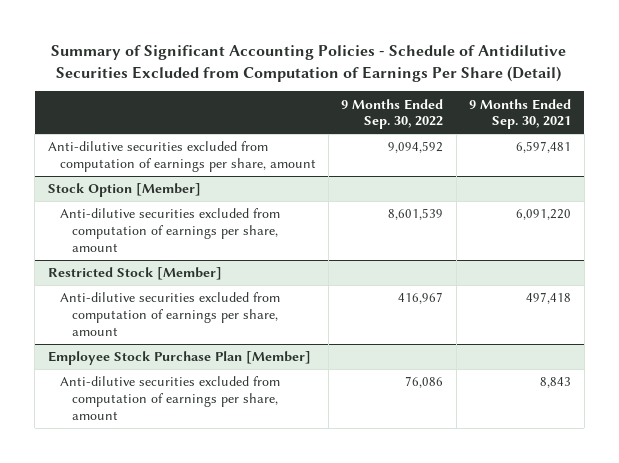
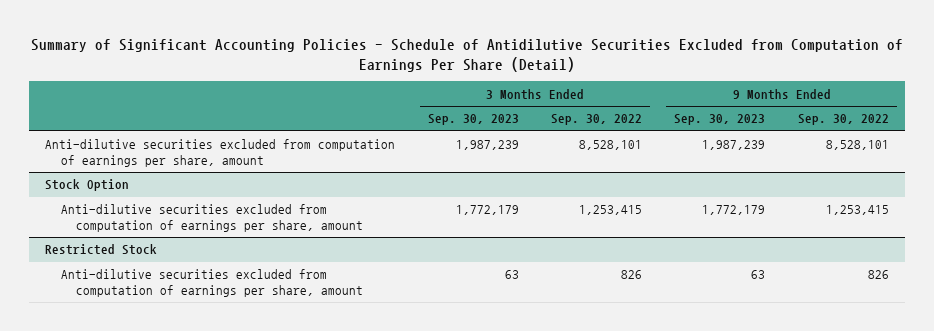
- | 9 Months Ended Sep. 30, 2022 | 9 Months Ended Sep. 30, 2021
+ | 3 Months Ended Sep. 30, 2023 | 3 Months Ended Sep. 30, 2022 | 9 Months Ended Sep. 30, 2023 | 9 Months Ended Sep. 30, 2022
- Anti-dilutive securities excluded from computation of earnings per share, amount | 9,094,592 | 6,597,481
- Stock Option [Member]
- Anti-dilutive securities excluded from computation of earnings per share, amount | 8,601,539 | 6,091,220
- Restricted Stock [Member]
- Anti-dilutive securities excluded from computation of earnings per share, amount | 416,967 | 497,418
- Employee Stock Purchase Plan [Member]
- Anti-dilutive securities excluded from computation of earnings per share, amount | 76,086 | 8,843
+ Anti-dilutive securities excluded from computation of earnings per share, amount | 1,987,239 | 8,528,101 | 1,987,239 | 8,528,101
+ Stock Option
+ Anti-dilutive securities excluded from computation of earnings per share, amount | 1,772,179 | 1,253,415 | 1,772,179 | 1,253,415
+ Restricted Stock
+ Anti-dilutive securities excluded from computation of earnings per share, amount | 63 | 826 | 63 | 826

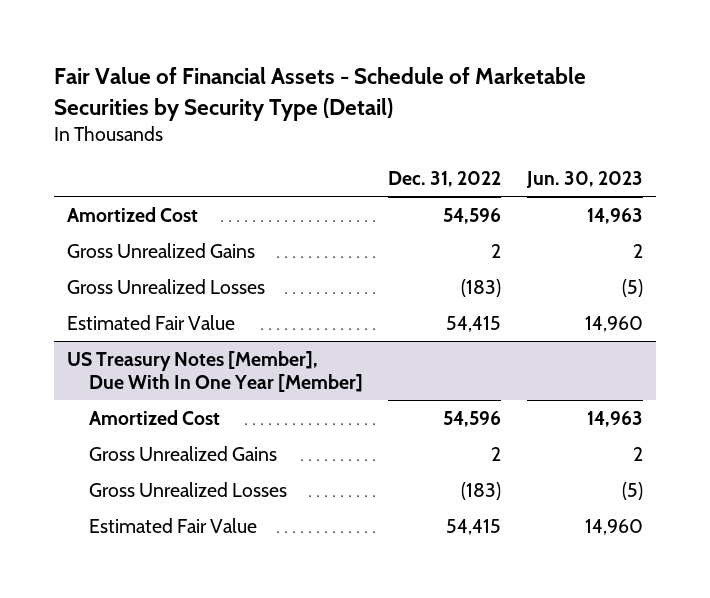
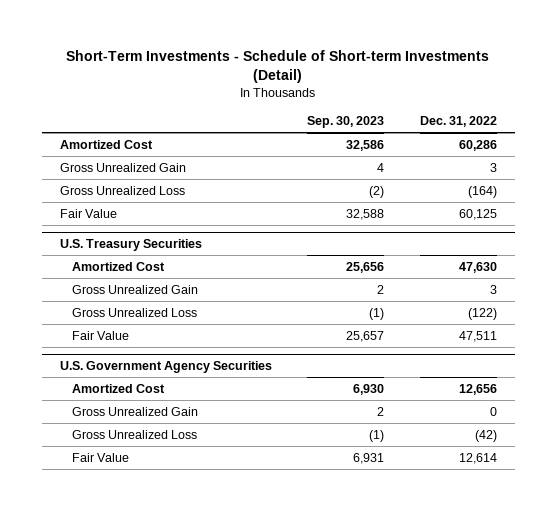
- Fair Value of Financial Assets - Schedule of Marketable Securities by Security Type (Detail)
+ Short-Term Investments - Schedule of Short-term Investments (Detail)
- | Dec. 31, 2022 | Jun. 30, 2023
+ | Sep. 30, 2023 | Dec. 31, 2022
- Amortized Cost | 54,596 | 14,963
- Gross Unrealized Gains | 2 | 2
- Gross Unrealized Losses | (183) | (5)
- Estimated Fair Value | 54,415 | 14,960
- US Treasury Notes [Member], Due With In One Year [Member]
- Amortized Cost | 54,596 | 14,963
- Gross Unrealized Gains | 2 | 2
- Gross Unrealized Losses | (183) | (5)
- Estimated Fair Value | 54,415 | 14,960
+ Amortized Cost | 32,586 | 60,286
+ Gross Unrealized Gain | 4 | 3
+ Gross Unrealized Loss | (2) | (164)
+ Fair Value | 32,588 | 60,125
+ U.S. Treasury Securities
+ Amortized Cost | 25,656 | 47,630
+ Gross Unrealized Gain | 2 | 3
+ Gross Unrealized Loss | (1) | (122)
+ Fair Value | 25,657 | 47,511
+ U.S. Government Agency Securities
+ Amortized Cost | 6,930 | 12,656
+ Gross Unrealized Gain | 2 | 0
+ Gross Unrealized Loss | (1) | (42)
+ Fair Value | 6,931 | 12,614

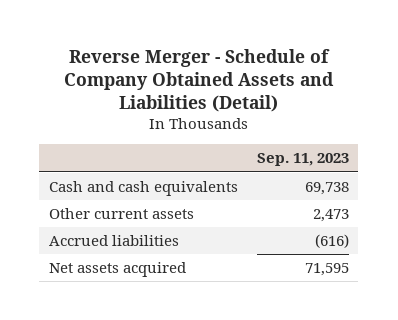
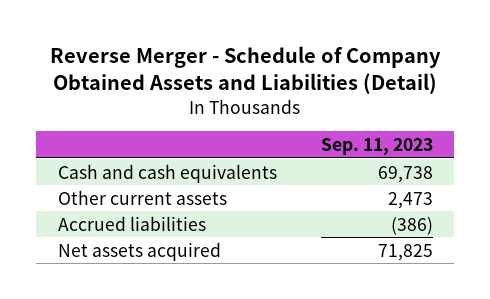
- Accrued liabilities | (616)
- Net assets acquired | 71,595
+ Accrued liabilities | (386)
+ Net assets acquired | 71,825

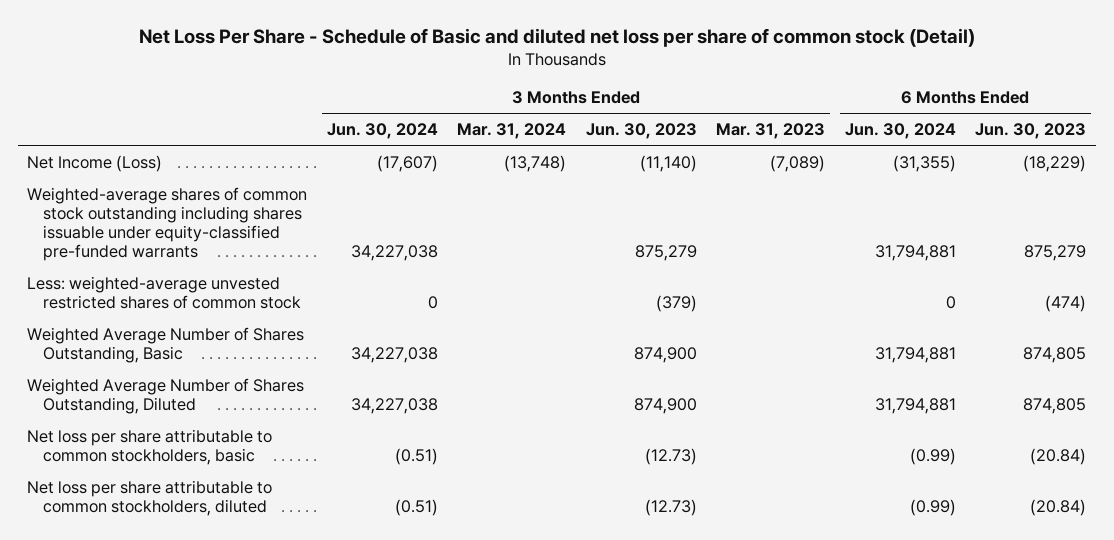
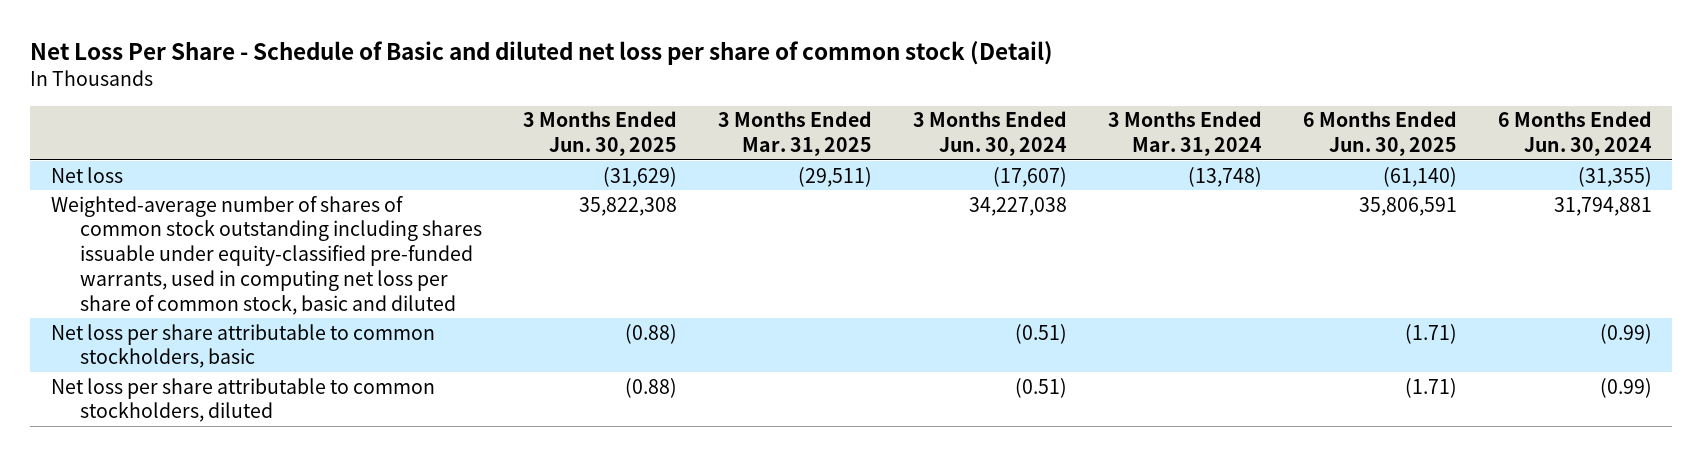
- | 3 Months Ended Jun. 30, 2024 | 3 Months Ended Mar. 31, 2024 | 3 Months Ended Jun. 30, 2023 | 3 Months Ended Mar. 31, 2023 | 6 Months Ended Jun. 30, 2024 | 6 Months Ended Jun. 30, 2023
+ | 3 Months Ended Jun. 30, 2025 | 3 Months Ended Mar. 31, 2025 | 3 Months Ended Jun. 30, 2024 | 3 Months Ended Mar. 31, 2024 | 6 Months Ended Jun. 30, 2025 | 6 Months Ended Jun. 30, 2024
- Net Income (Loss) | (17,607) | (13,748) | (11,140) | (7,089) | (31,355) | (18,229)
- Weighted-average shares of common stock outstanding including shares issuable under equity-classified pre-funded warrants | 34,227,038 | | 875,279 | | 31,794,881 | 875,279
- Less: weighted-average unvested restricted shares of common stock | 0 | | (379) | | 0 | (474)
- Weighted Average Number of Shares Outstanding, Basic | 34,227,038 | | 874,900 | | 31,794,881 | 874,805
- Weighted Average Number of Shares Outstanding, Diluted | 34,227,038 | | 874,900 | | 31,794,881 | 874,805
+ Net loss | (31,629) | (29,511) | (17,607) | (13,748) | (61,140) | (31,355)
+ Weighted-average number of shares of common stock outstanding including shares issuable under equity-classified pre-funded warrants, used in computing net loss per share of common stock, basic and diluted | 35,822,308 | | 34,227,038 | | 35,806,591 | 31,794,881

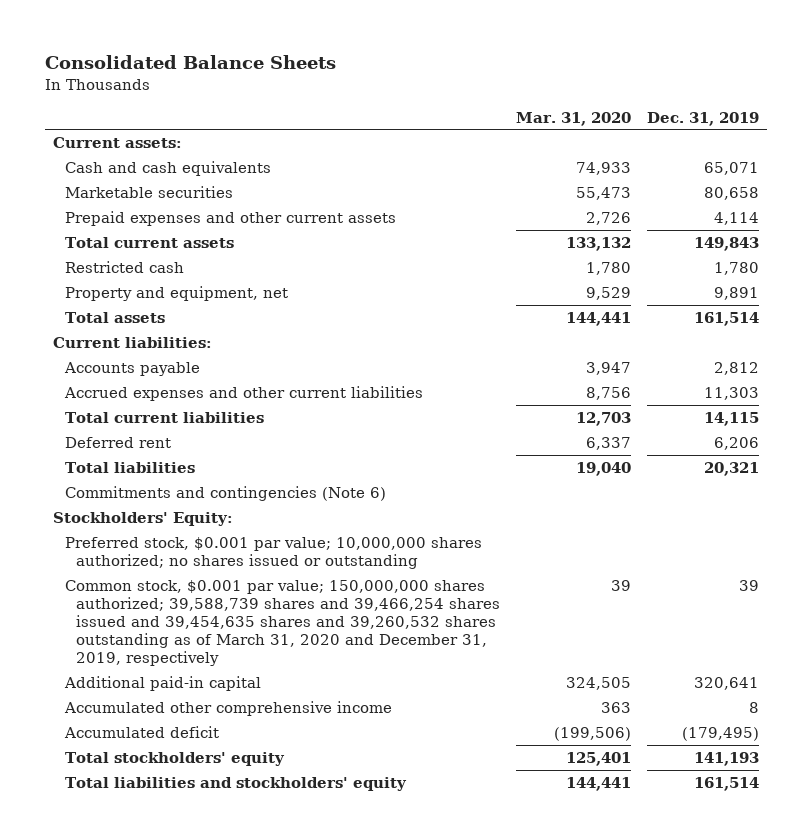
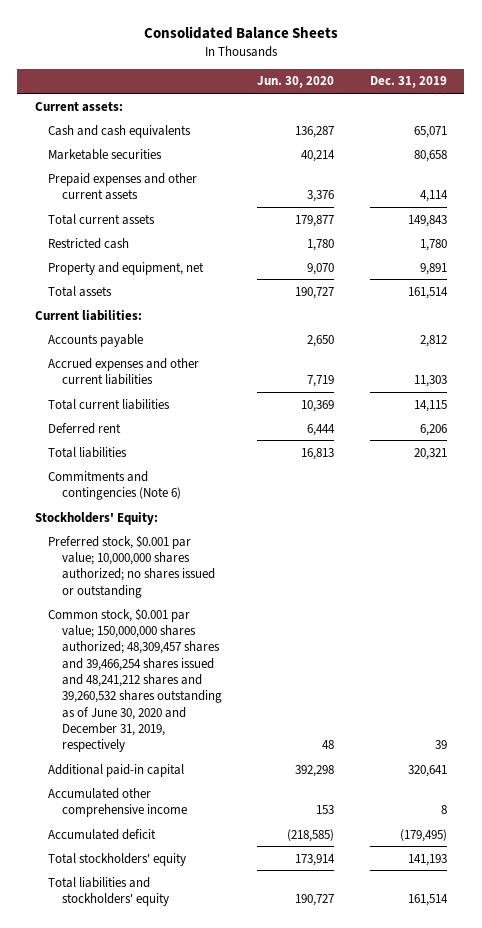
- | Mar. 31, 2020 | Dec. 31, 2019
+ | Jun. 30, 2020 | Dec. 31, 2019
- Common stock, $0.001 par value; 150,000,000 shares authorized; 39,588,739 shares and 39,466,254 shares issued and 39,454,635 shares and 39,260,532 shares outstanding as of March 31, 2020 and December 31, 2019, respectively | 39 | 39
+ Common stock, $0.001 par value; 150,000,000 shares authorized; 48,309,457 shares and 39,466,254 shares issued and 48,241,212 shares and 39,260,532 shares outstanding as of June 30, 2020 and December 31, 2019, respectively | 48 | 39

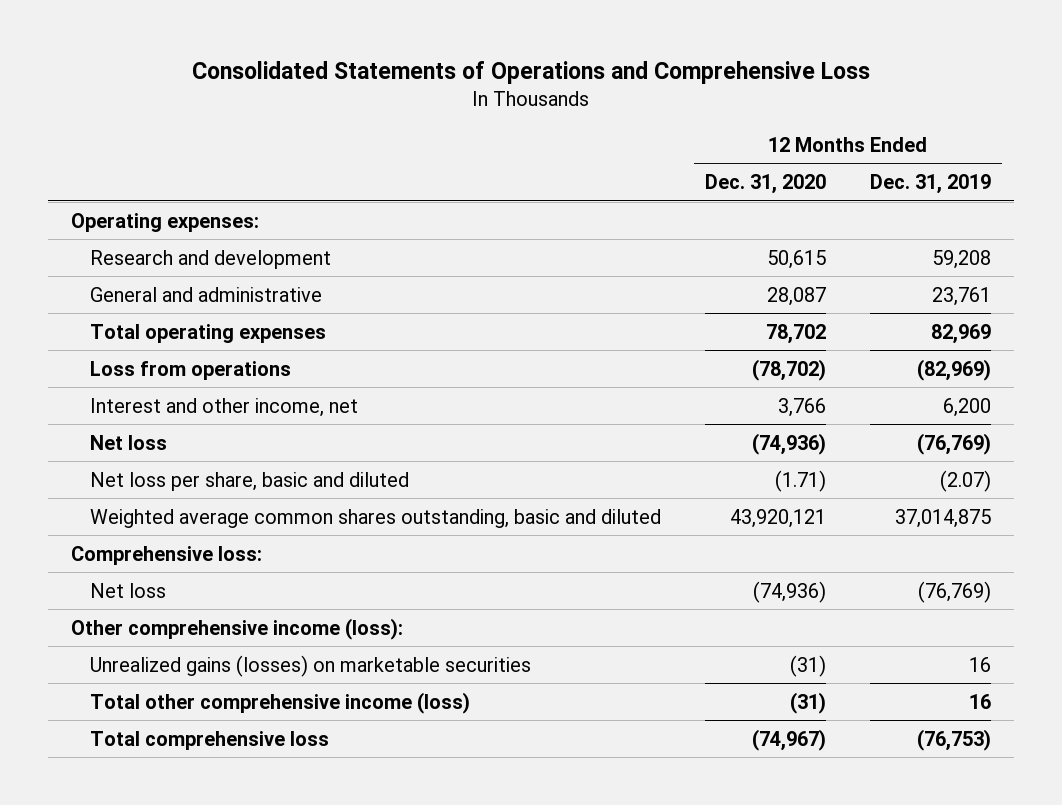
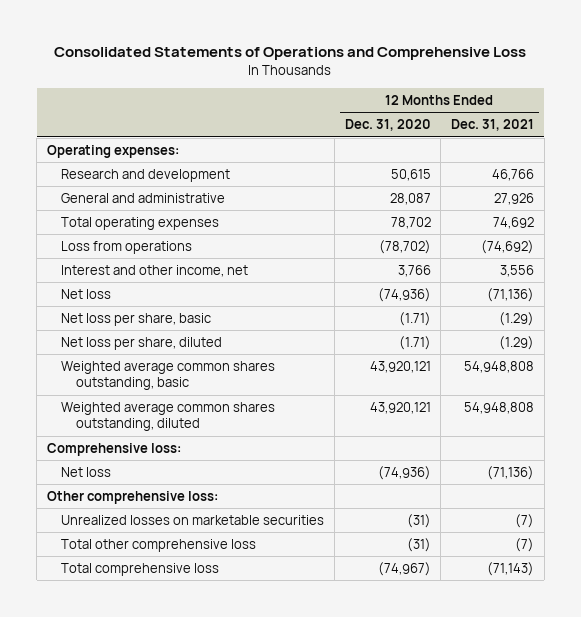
- | 12 Months Ended Dec. 31, 2020 | 12 Months Ended Dec. 31, 2019
+ | 12 Months Ended Dec. 31, 2020 | 12 Months Ended Dec. 31, 2021
- Net loss per share, basic and diluted | (1.71) | (2.07)
- Weighted average common shares outstanding, basic and diluted | 43,920,121 | 37,014,875
+ Net loss per share, basic | (1.71) | (1.29)
+ Net loss per share, diluted | (1.71) | (1.29)
+ Weighted average common shares outstanding, basic | 43,920,121 | 54,948,808
+ Weighted average common shares outstanding, diluted | 43,920,121 | 54,948,808
- Other comprehensive income (loss):
- Unrealized gains (losses) on marketable securities | (31) | 16
- Total other comprehensive income (loss) | (31) | 16
+ Other comprehensive loss:
+ Unrealized losses on marketable securities | (31) | (7)
+ Total other comprehensive loss | (31) | (7)

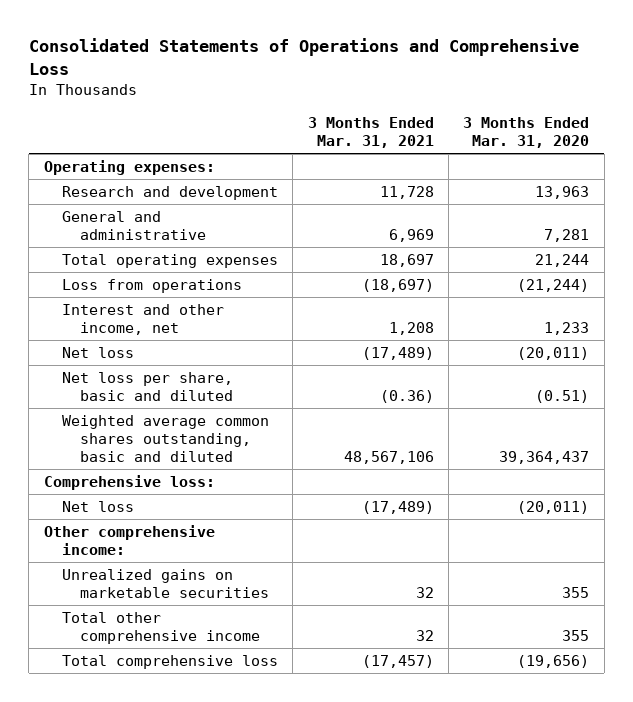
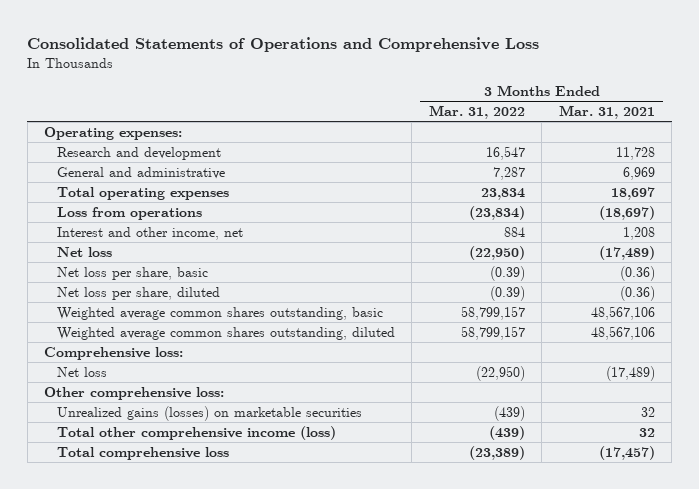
- | 3 Months Ended Mar. 31, 2021 | 3 Months Ended Mar. 31, 2020
+ | 3 Months Ended Mar. 31, 2022 | 3 Months Ended Mar. 31, 2021
- Net loss per share, basic and diluted | (0.36) | (0.51)
- Weighted average common shares outstanding, basic and diluted | 48,567,106 | 39,364,437
+ Net loss per share, basic | (0.39) | (0.36)
+ Net loss per share, diluted | (0.39) | (0.36)
+ Weighted average common shares outstanding, basic | 58,799,157 | 48,567,106
+ Weighted average common shares outstanding, diluted | 58,799,157 | 48,567,106
- Other comprehensive income:
- Unrealized gains on marketable securities | 32 | 355
- Total other comprehensive income | 32 | 355
+ Other comprehensive loss:
+ Unrealized gains (losses) on marketable securities | (439) | 32
+ Total other comprehensive income (loss) | (439) | 32

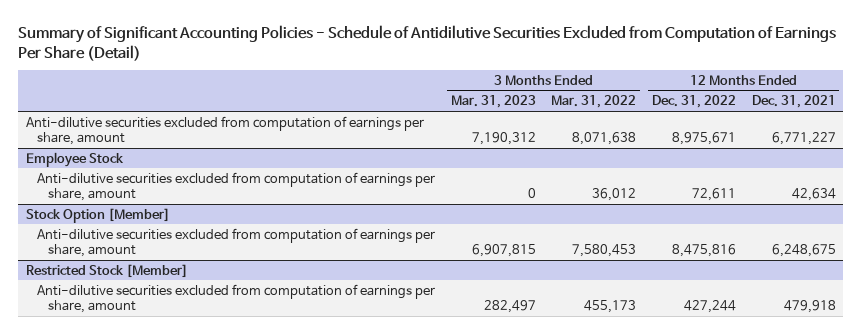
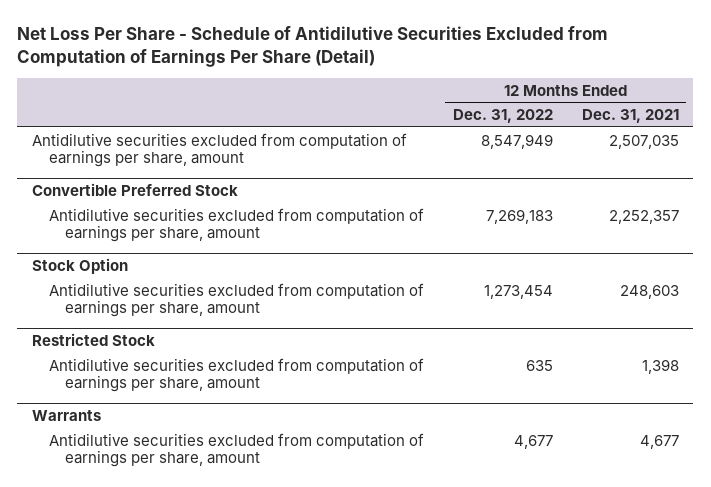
- Summary of Significant Accounting Policies - Schedule of Antidilutive Securities Excluded from Computation of Earnings Per Share (Detail)
+ Net Loss Per Share - Schedule of Antidilutive Securities Excluded from Computation of Earnings Per Share (Detail)
- | 3 Months Ended Mar. 31, 2023 | 3 Months Ended Mar. 31, 2022 | 12 Months Ended Dec. 31, 2022 | 12 Months Ended Dec. 31, 2021
+ | 12 Months Ended Dec. 31, 2022 | 12 Months Ended Dec. 31, 2021
- Anti-dilutive securities excluded from computation of earnings per share, amount | 7,190,312 | 8,071,638 | 8,975,671 | 6,771,227
- Employee Stock
- Anti-dilutive securities excluded from computation of earnings per share, amount | 0 | 36,012 | 72,611 | 42,634
- Stock Option [Member]
- Anti-dilutive securities excluded from computation of earnings per share, amount | 6,907,815 | 7,580,453 | 8,475,816 | 6,248,675
- Restricted Stock [Member]
- Anti-dilutive securities excluded from computation of earnings per share, amount | 282,497 | 455,173 | 427,244 | 479,918
+ Antidilutive securities excluded from computation of earnings per share, amount | 8,547,949 | 2,507,035
+ Convertible Preferred Stock
+ Antidilutive securities excluded from computation of earnings per share, amount | 7,269,183 | 2,252,357
+ Stock Option
+ Antidilutive securities excluded from computation of earnings per share, amount | 1,273,454 | 248,603
+ Restricted Stock
+ Antidilutive securities excluded from computation of earnings per share, amount | 635 | 1,398
+ Warrants
+ Antidilutive securities excluded from computation of earnings per share, amount | 4,677 | 4,677

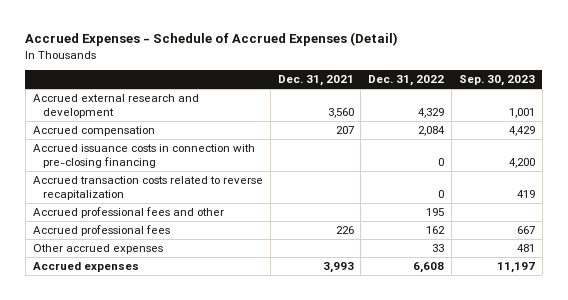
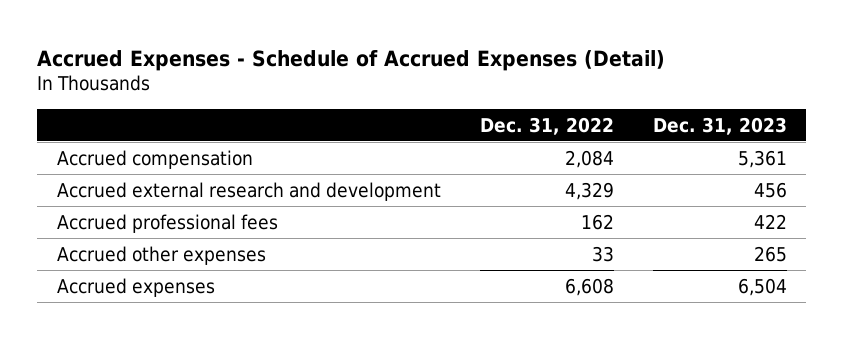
- | Dec. 31, 2021 | Dec. 31, 2022 | Sep. 30, 2023
+ | Dec. 31, 2022 | Dec. 31, 2023
- Accrued issuance costs in connection with pre-closing financing | | 0 | 4,200
- Accrued transaction costs related to reverse recapitalization | | 0 | 419
- Accrued professional fees and other | | 195 |
moved down: Accrued external research and development | 4,329 | 456
- Other accrued expenses | | 33 | 481
+ Accrued other expenses | 33 | 265

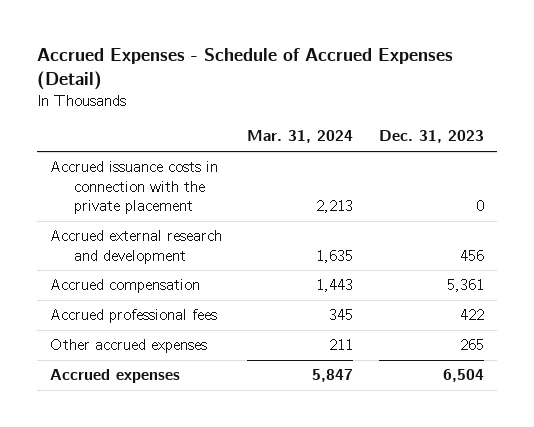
- | Dec. 31, 2022 | Dec. 31, 2023
+ | Mar. 31, 2024 | Dec. 31, 2023
+ Accrued issuance costs in connection with the private placement | 2,213 | 0
moved down: Accrued compensation | 1,443 | 5,361
- Accrued other expenses | 33 | 265
+ Other accrued expenses | 211 | 265

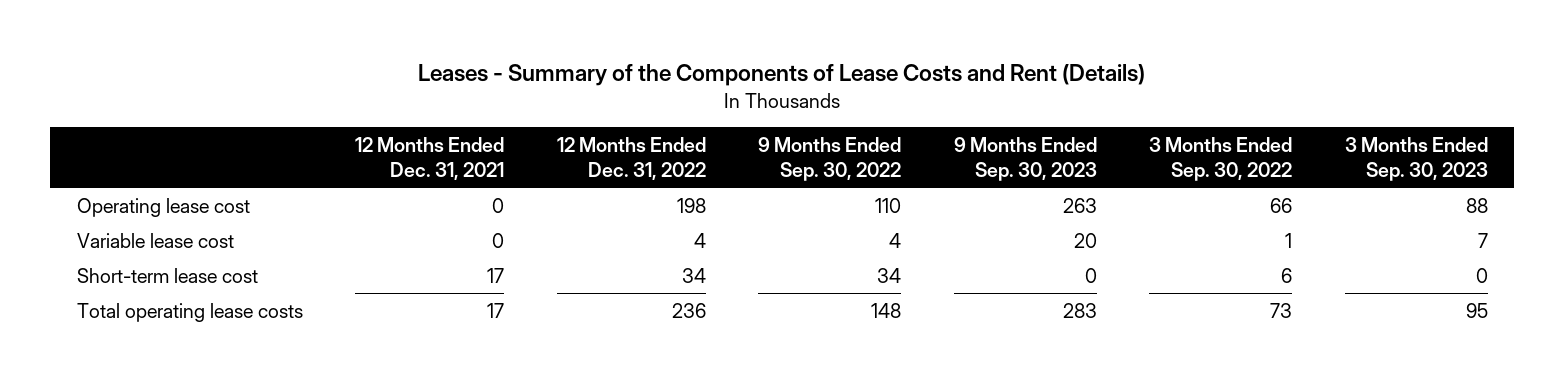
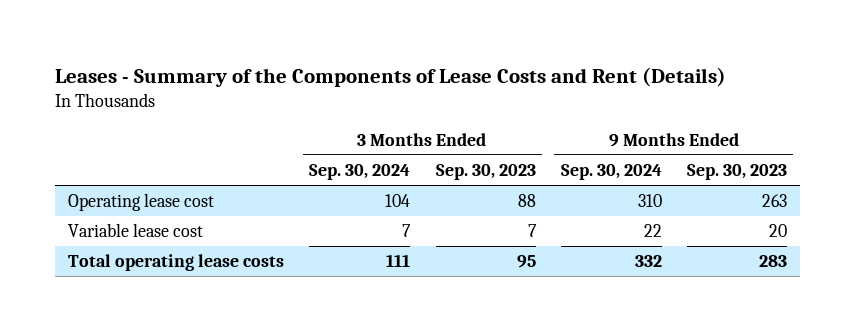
- | 12 Months Ended Dec. 31, 2021 | 12 Months Ended Dec. 31, 2022 | 9 Months Ended Sep. 30, 2022 | 9 Months Ended Sep. 30, 2023 | 3 Months Ended Sep. 30, 2022 | 3 Months Ended Sep. 30, 2023
+ | 3 Months Ended Sep. 30, 2024 | 3 Months Ended Sep. 30, 2023 | 9 Months Ended Sep. 30, 2024 | 9 Months Ended Sep. 30, 2023
- Short-term lease cost | 17 | 34 | 34 | 0 | 6 | 0

